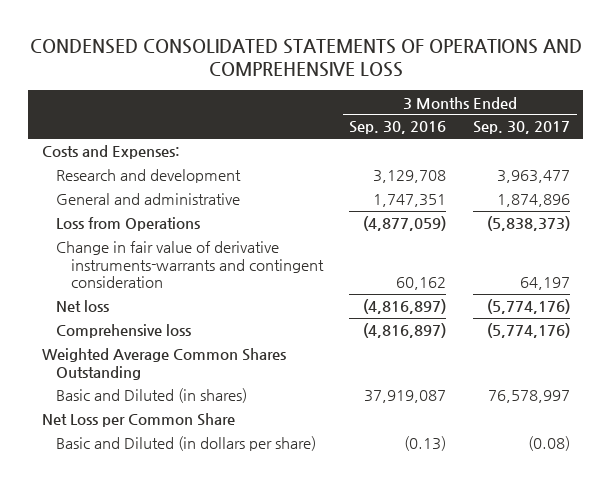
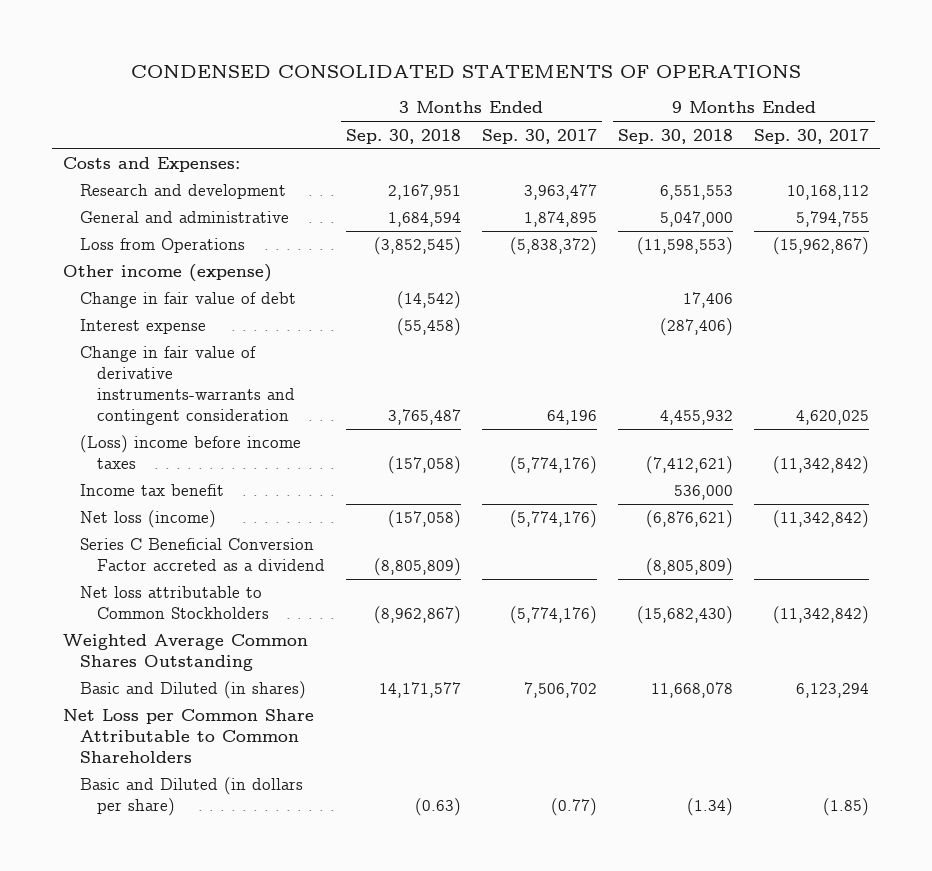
- CONDENSED CONSOLIDATED STATEMENTS OF OPERATIONS AND COMPREHENSIVE LOSS
+ CONDENSED CONSOLIDATED STATEMENTS OF OPERATIONS
- | 3 Months Ended Sep. 30, 2016 | 3 Months Ended Sep. 30, 2017
+ | 3 Months Ended Sep. 30, 2018 | 3 Months Ended Sep. 30, 2017 | 9 Months Ended Sep. 30, 2018 | 9 Months Ended Sep. 30, 2017
- General and administrative | 1,747,351 | 1,874,896
- Loss from Operations | (4,877,059) | (5,838,373)
- Change in fair value of derivative instruments-warrants and contingent consideration | 60,162 | 64,197
- Net loss | (4,816,897) | (5,774,176)
- Comprehensive loss | (4,816,897) | (5,774,176)
+ General and administrative | 1,684,594 | 1,874,895 | 5,047,000 | 5,794,755
+ Loss from Operations | (3,852,545) | (5,838,372) | (11,598,553) | (15,962,867)
+ Other income (expense)
+ Change in fair value of debt | (14,542) | | 17,406 |
+ Interest expense | (55,458) | | (287,406) |
+ Change in fair value of derivative instruments-warrants and contingent consideration | 3,765,487 | 64,196 | 4,455,932 | 4,620,025
+ (Loss) income before income taxes | (157,058) | (5,774,176) | (7,412,621) | (11,342,842)
+ Income tax benefit | | | 536,000 |
+ Net loss (income) | (157,058) | (5,774,176) | (6,876,621) | (11,342,842)
+ Series C Beneficial Conversion Factor accreted as a dividend | (8,805,809) | | (8,805,809) |
+ Net loss attributable to Common Stockholders | (8,962,867) | (5,774,176) | (15,682,430) | (11,342,842)
- Basic and Diluted (in shares) | 37,919,087 | 76,578,997
- Net Loss per Common Share
- Basic and Diluted (in dollars per share) | (0.13) | (0.08)
+ Basic and Diluted (in shares) | 14,171,577 | 7,506,702 | 11,668,078 | 6,123,294
+ Net Loss per Common Share Attributable to Common Shareholders
+ Basic and Diluted (in dollars per share) | (0.63) | (0.77) | (1.34) | (1.85)

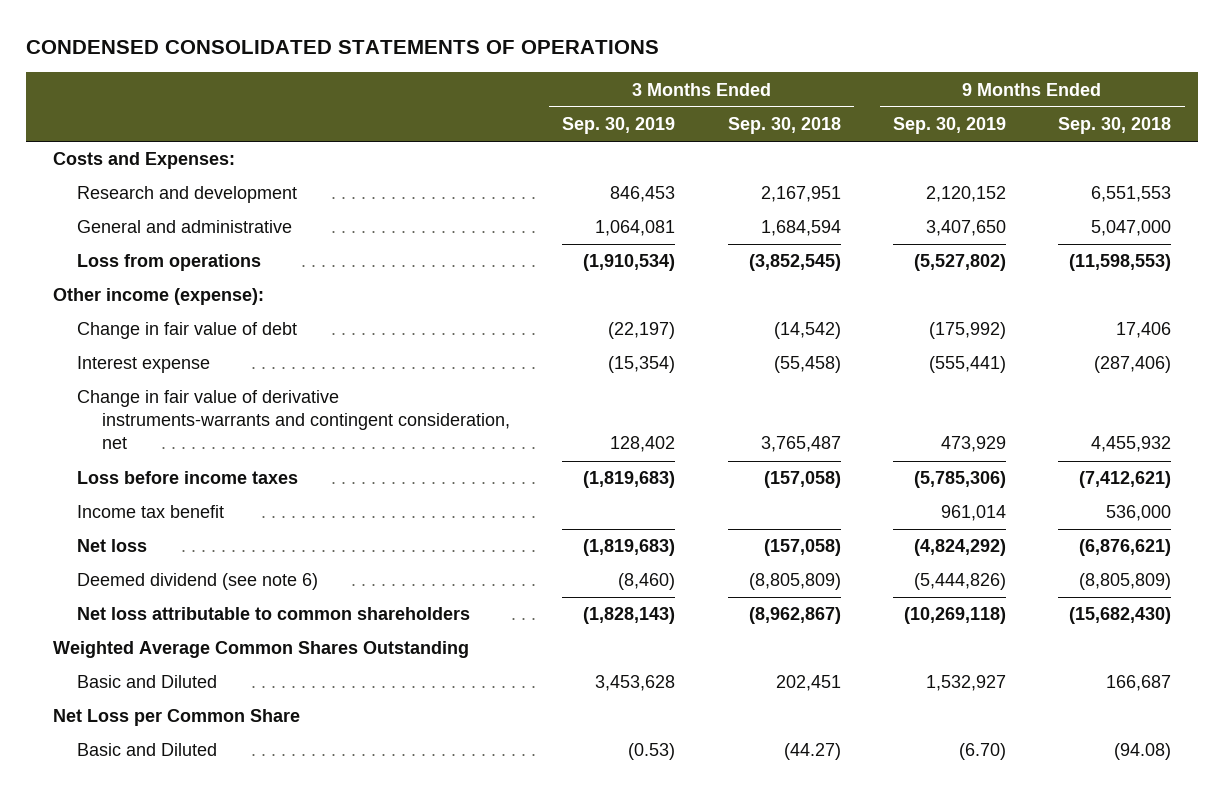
- | 3 Months Ended Sep. 30, 2018 | 3 Months Ended Sep. 30, 2017 | 9 Months Ended Sep. 30, 2018 | 9 Months Ended Sep. 30, 2017
+ | 3 Months Ended Sep. 30, 2019 | 3 Months Ended Sep. 30, 2018 | 9 Months Ended Sep. 30, 2019 | 9 Months Ended Sep. 30, 2018
- Loss from Operations | (3,852,545) | (5,838,372) | (11,598,553) | (15,962,867)
- Other income (expense)
+ Loss from operations | (1,910,534) | (3,852,545) | (5,527,802) | (11,598,553)
+ Other income (expense):
- Change in fair value of derivative instruments-warrants and contingent consideration | 3,765,487 | 64,196 | 4,455,932 | 4,620,025
- (Loss) income before income taxes | (157,058) | (5,774,176) | (7,412,621) | (11,342,842)
+ Change in fair value of derivative instruments-warrants and contingent consideration, net | 128,402 | 3,765,487 | 473,929 | 4,455,932
+ Loss before income taxes | (1,819,683) | (157,058) | (5,785,306) | (7,412,621)
- Net loss (income) | (157,058) | (5,774,176) | (6,876,621) | (11,342,842)
- Series C Beneficial Conversion Factor accreted as a dividend | (8,805,809) | | (8,805,809) |
- Net loss attributable to Common Stockholders | (8,962,867) | (5,774,176) | (15,682,430) | (11,342,842)
+ Net loss | (1,819,683) | (157,058) | (4,824,292) | (6,876,621)
+ Deemed dividend (see note 6) | (8,460) | (8,805,809) | (5,444,826) | (8,805,809)
+ Net loss attributable to common shareholders | (1,828,143) | (8,962,867) | (10,269,118) | (15,682,430)
- Basic and Diluted (in shares) | 14,171,577 | 7,506,702 | 11,668,078 | 6,123,294
- Net Loss per Common Share Attributable to Common Shareholders
- Basic and Diluted (in dollars per share) | (0.63) | (0.77) | (1.34) | (1.85)
+ Basic and Diluted | 3,453,628 | 202,451 | 1,532,927 | 166,687
+ Net Loss per Common Share
+ Basic and Diluted | (0.53) | (44.27) | (6.70) | (94.08)

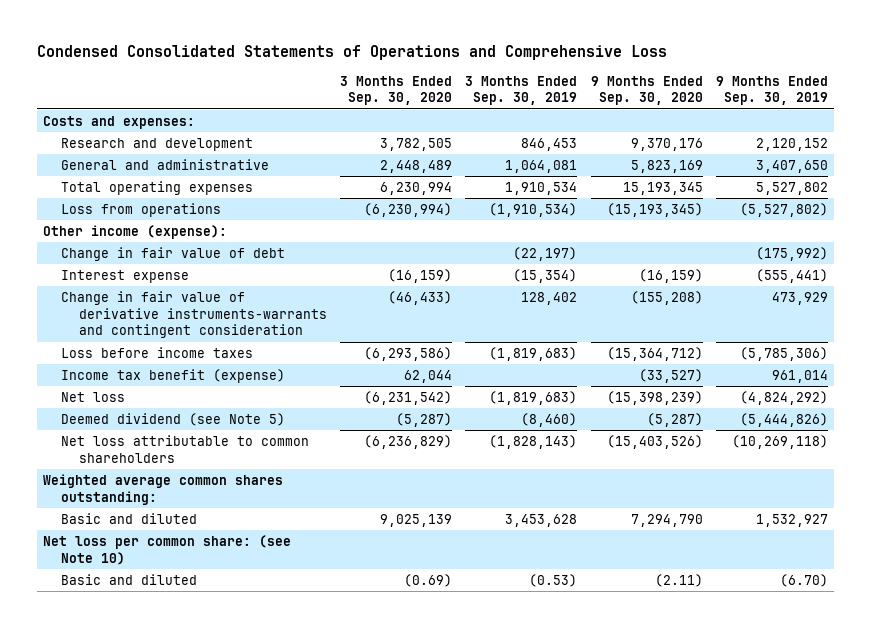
- CONDENSED CONSOLIDATED STATEMENTS OF OPERATIONS
+ Condensed Consolidated Statements of Operations and Comprehensive Loss
- | 3 Months Ended Sep. 30, 2019 | 3 Months Ended Sep. 30, 2018 | 9 Months Ended Sep. 30, 2019 | 9 Months Ended Sep. 30, 2018
+ | 3 Months Ended Sep. 30, 2020 | 3 Months Ended Sep. 30, 2019 | 9 Months Ended Sep. 30, 2020 | 9 Months Ended Sep. 30, 2019
- Costs and Expenses:
+ Costs and expenses:
+ Total operating expenses | 6,230,994 | 1,910,534 | 15,193,345 | 5,527,802
- Change in fair value of derivative instruments-warrants and contingent consideration, net | 128,402 | 3,765,487 | 473,929 | 4,455,932
+ Change in fair value of derivative instruments-warrants and contingent consideration | (46,433) | 128,402 | (155,208) | 473,929
- Income tax benefit | | | 961,014 | 536,000
+ Income tax benefit (expense) | 62,044 | | (33,527) | 961,014
- Deemed dividend (see note 6) | (8,460) | (8,805,809) | (5,444,826) | (8,805,809)
+ Deemed dividend (see Note 5) | (5,287) | (8,460) | (5,287) | (5,444,826)
- Weighted Average Common Shares Outstanding
- Basic and Diluted | 3,453,628 | 202,451 | 1,532,927 | 166,687
- Net Loss per Common Share
- Basic and Diluted | (0.53) | (44.27) | (6.70) | (94.08)
+ Weighted average common shares outstanding:
+ Basic and diluted | 9,025,139 | 3,453,628 | 7,294,790 | 1,532,927
+ Net loss per common share: (see Note 10)
+ Basic and diluted | (0.69) | (0.53) | (2.11) | (6.70)

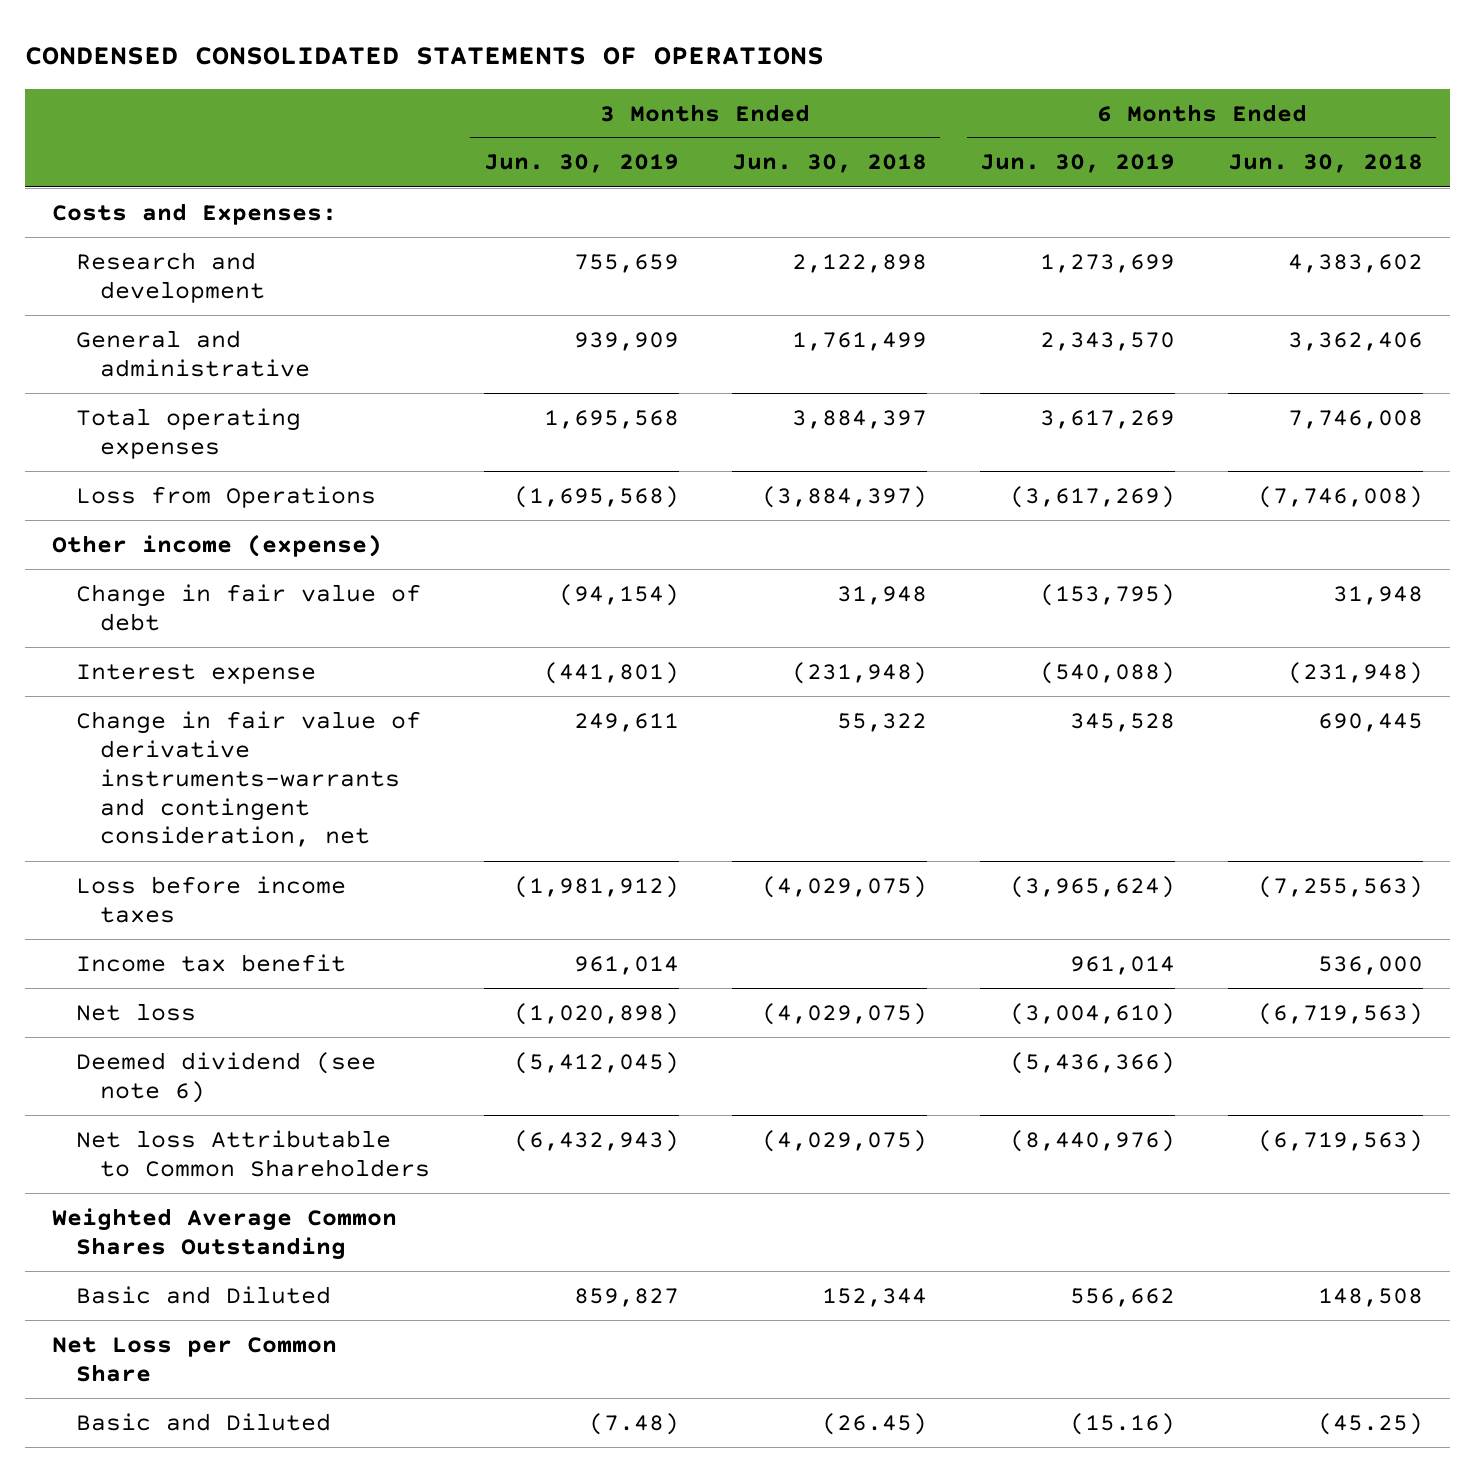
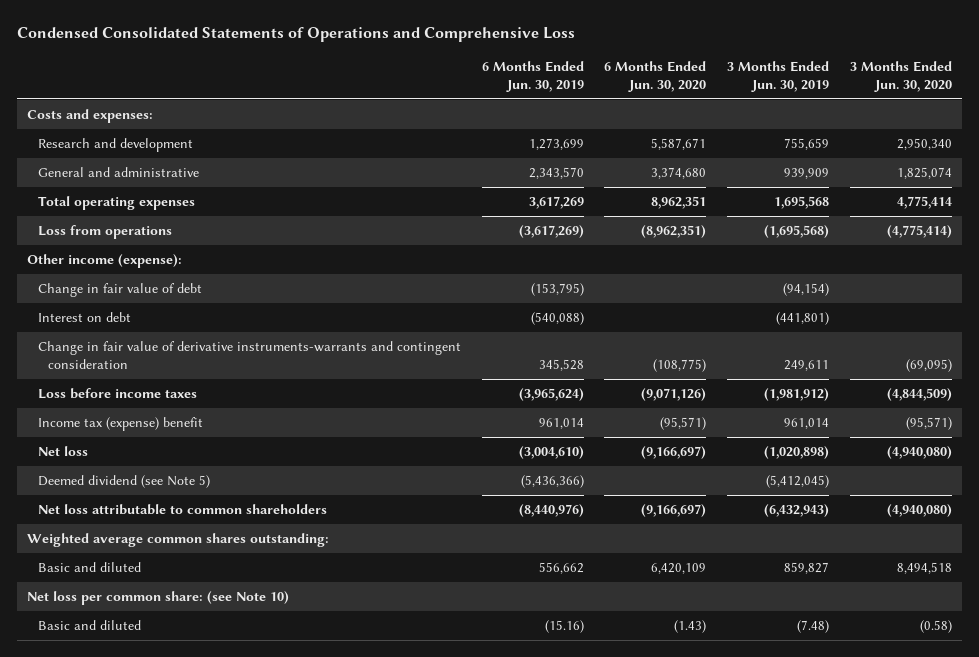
- CONDENSED CONSOLIDATED STATEMENTS OF OPERATIONS
+ Condensed Consolidated Statements of Operations and Comprehensive Loss
- | 3 Months Ended Jun. 30, 2019 | 3 Months Ended Jun. 30, 2018 | 6 Months Ended Jun. 30, 2019 | 6 Months Ended Jun. 30, 2018
+ | 6 Months Ended Jun. 30, 2019 | 6 Months Ended Jun. 30, 2020 | 3 Months Ended Jun. 30, 2019 | 3 Months Ended Jun. 30, 2020
- Costs and Expenses:
+ Costs and expenses:
- Loss from Operations | (1,695,568) | (3,884,397) | (3,617,269) | (7,746,008)
- Other income (expense)
+ Loss from operations | (3,617,269) | (8,962,351) | (1,695,568) | (4,775,414)
+ Other income (expense):
- Interest expense | (441,801) | (231,948) | (540,088) | (231,948)
- Change in fair value of derivative instruments-warrants and contingent consideration, net | 249,611 | 55,322 | 345,528 | 690,445
+ Interest on debt | (540,088) | | (441,801) |
+ Change in fair value of derivative instruments-warrants and contingent consideration | 345,528 | (108,775) | 249,611 | (69,095)
- Income tax benefit | 961,014 | | 961,014 | 536,000
+ Income tax (expense) benefit | 961,014 | (95,571) | 961,014 | (95,571)
- Deemed dividend (see note 6) | (5,412,045) | | (5,436,366) |
- Net loss Attributable to Common Shareholders | (6,432,943) | (4,029,075) | (8,440,976) | (6,719,563)
- Weighted Average Common Shares Outstanding
- Basic and Diluted | 859,827 | 152,344 | 556,662 | 148,508
- Net Loss per Common Share
- Basic and Diluted | (7.48) | (26.45) | (15.16) | (45.25)
+ Deemed dividend (see Note 5) | (5,436,366) | | (5,412,045) |
+ Net loss attributable to common shareholders | (8,440,976) | (9,166,697) | (6,432,943) | (4,940,080)
+ Weighted average common shares outstanding:
+ Basic and diluted | 556,662 | 6,420,109 | 859,827 | 8,494,518
+ Net loss per common share: (see Note 10)
+ Basic and diluted | (15.16) | (1.43) | (7.48) | (0.58)

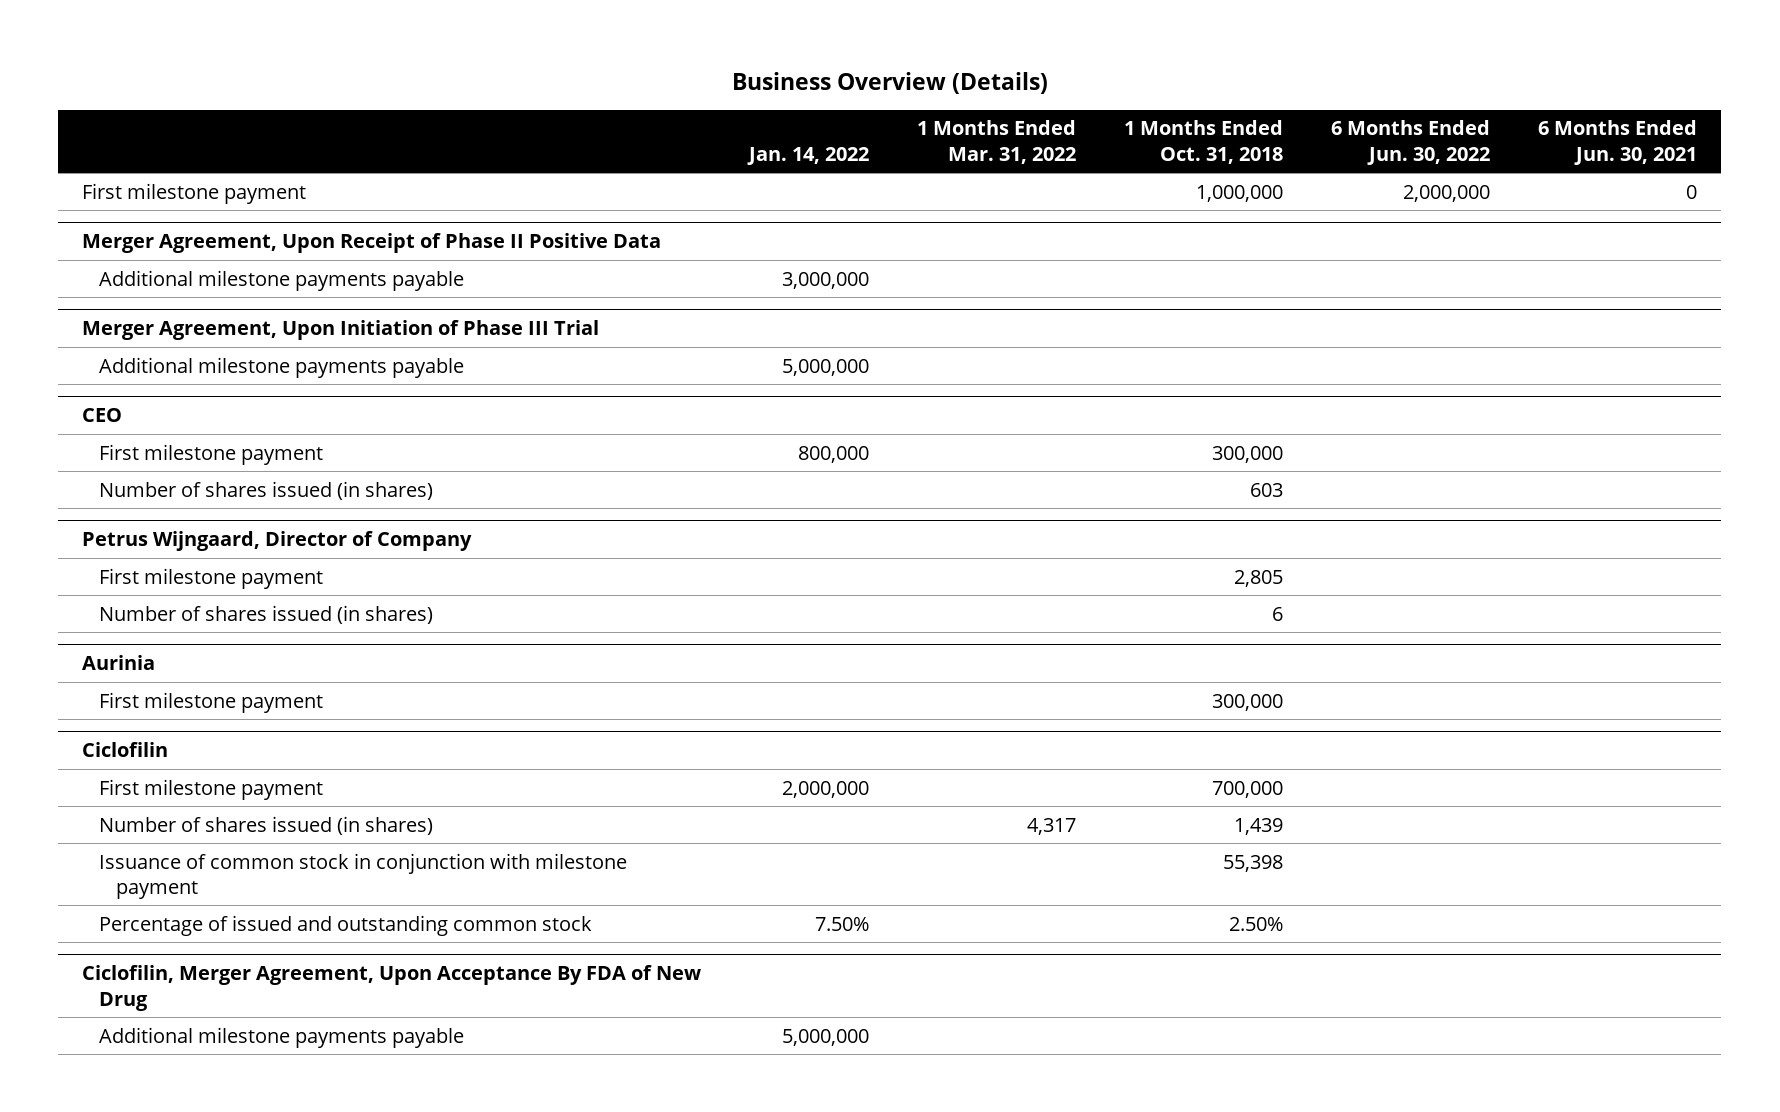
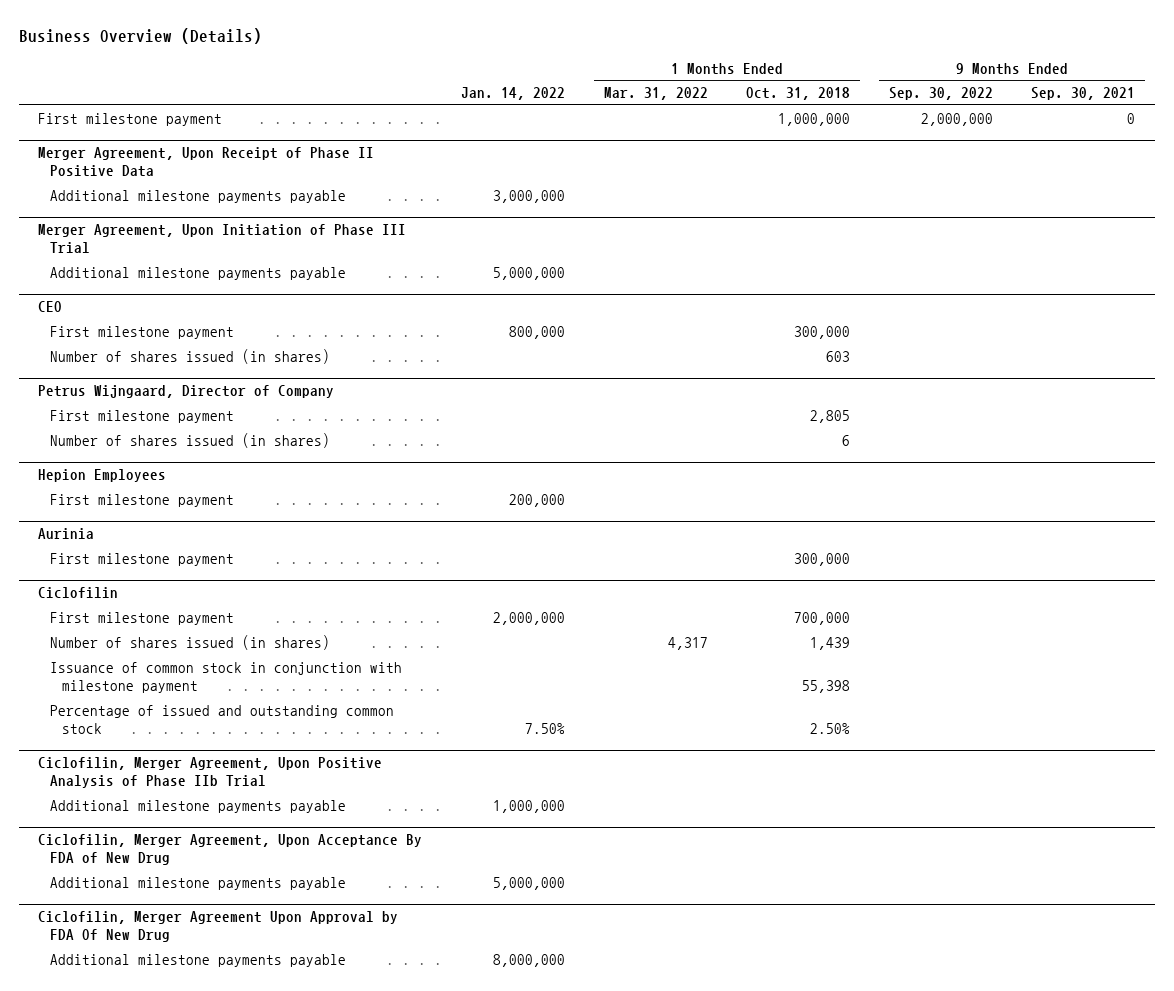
- | Jan. 14, 2022 | 1 Months Ended Mar. 31, 2022 | 1 Months Ended Oct. 31, 2018 | 6 Months Ended Jun. 30, 2022 | 6 Months Ended Jun. 30, 2021
+ | Jan. 14, 2022 | 1 Months Ended Mar. 31, 2022 | 1 Months Ended Oct. 31, 2018 | 9 Months Ended Sep. 30, 2022 | 9 Months Ended Sep. 30, 2021
+ Hepion Employees
+ First milestone payment | 200,000 | | | |
+ Ciclofilin, Merger Agreement, Upon Positive Analysis of Phase IIb Trial
+ Additional milestone payments payable | 1,000,000 | | | |
+ Ciclofilin, Merger Agreement Upon Approval by FDA Of New Drug
+ Additional milestone payments payable | 8,000,000 | | | |

